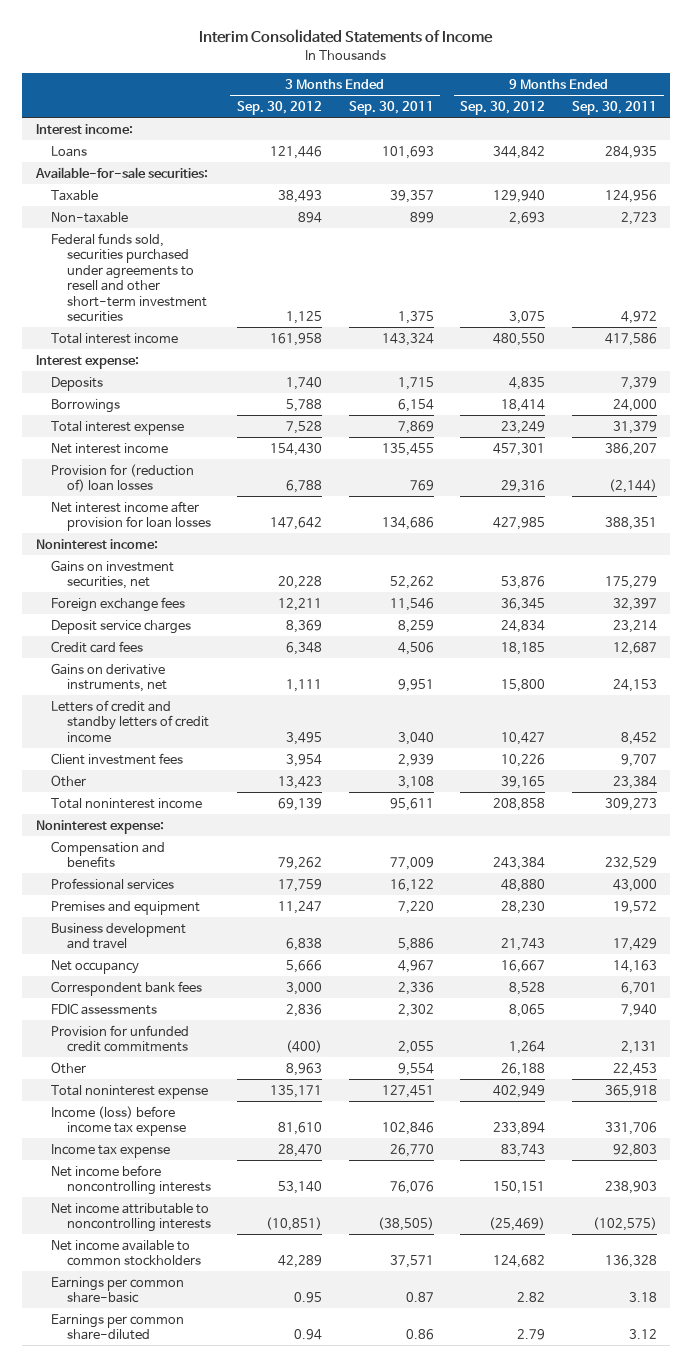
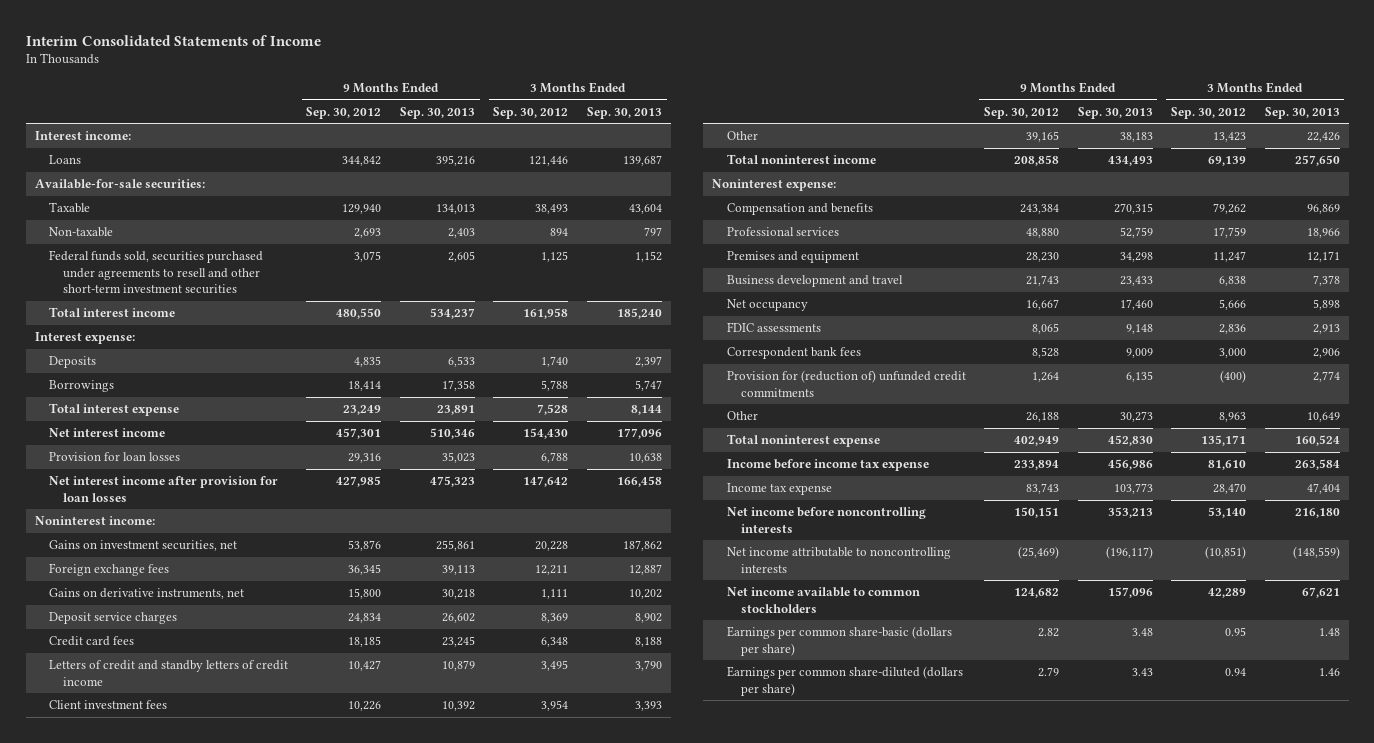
- | 3 Months Ended Sep. 30, 2012 | 3 Months Ended Sep. 30, 2011 | 9 Months Ended Sep. 30, 2012 | 9 Months Ended Sep. 30, 2011
+ | 9 Months Ended Sep. 30, 2012 | 9 Months Ended Sep. 30, 2013 | 3 Months Ended Sep. 30, 2012 | 3 Months Ended Sep. 30, 2013
- Provision for (reduction of) loan losses | 6,788 | 769 | 29,316 | (2,144)
+ Provision for loan losses | 29,316 | 35,023 | 6,788 | 10,638
moved up: Gains on derivative instruments, net | 15,800 | 30,218 | 1,111 | 10,202
- Provision for unfunded credit commitments | (400) | 2,055 | 1,264 | 2,131
moved down: Correspondent bank fees | 8,528 | 9,009 | 3,000 | 2,906
+ Provision for (reduction of) unfunded credit commitments | 1,264 | 6,135 | (400) | 2,774
- Income (loss) before income tax expense | 81,610 | 102,846 | 233,894 | 331,706
+ Income before income tax expense | 233,894 | 456,986 | 81,610 | 263,584
- Earnings per common share-basic | 0.95 | 0.87 | 2.82 | 3.18
- Earnings per common share-diluted | 0.94 | 0.86 | 2.79 | 3.12
+ Earnings per common share-basic (dollars per share) | 2.82 | 3.48 | 0.95 | 1.48
+ Earnings per common share-diluted (dollars per share) | 2.79 | 3.43 | 0.94 | 1.46

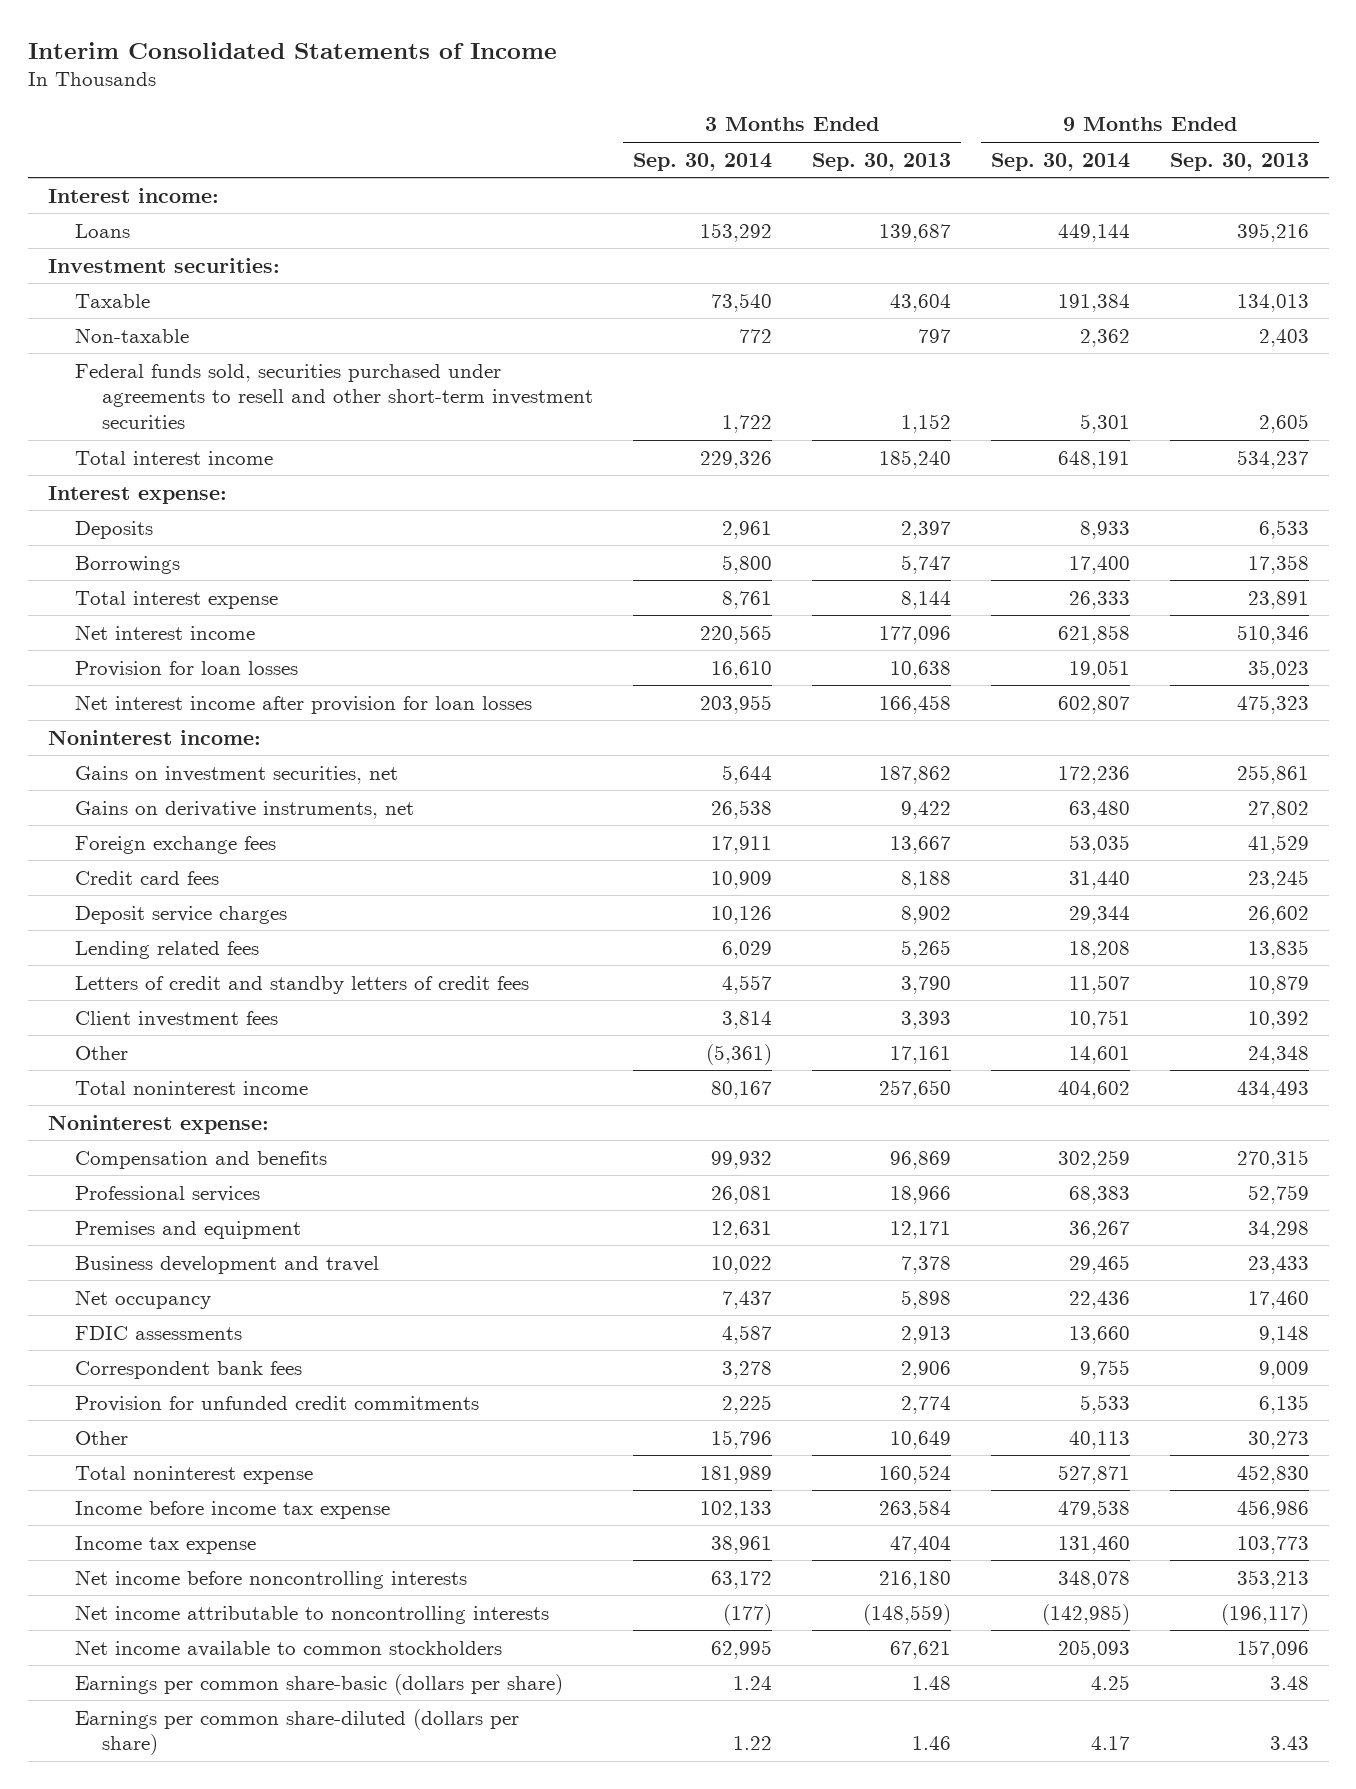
- | 9 Months Ended Sep. 30, 2012 | 9 Months Ended Sep. 30, 2013 | 3 Months Ended Sep. 30, 2012 | 3 Months Ended Sep. 30, 2013
+ | 3 Months Ended Sep. 30, 2014 | 3 Months Ended Sep. 30, 2013 | 9 Months Ended Sep. 30, 2014 | 9 Months Ended Sep. 30, 2013
- Available-for-sale securities:
+ Investment securities:
- Foreign exchange fees | 36,345 | 39,113 | 12,211 | 12,887
- Gains on derivative instruments, net | 15,800 | 30,218 | 1,111 | 10,202
+ Gains on derivative instruments, net | 26,538 | 9,422 | 63,480 | 27,802
+ Foreign exchange fees | 17,911 | 13,667 | 53,035 | 41,529
- Letters of credit and standby letters of credit income | 10,427 | 10,879 | 3,495 | 3,790
moved down: Deposit service charges | 10,126 | 8,902 | 29,344 | 26,602
+ Lending related fees | 6,029 | 5,265 | 18,208 | 13,835
+ Letters of credit and standby letters of credit fees | 4,557 | 3,790 | 11,507 | 10,879
- Other | 39,165 | 38,183 | 13,423 | 22,426
+ Other | (5,361) | 17,161 | 14,601 | 24,348
- Provision for (reduction of) unfunded credit commitments | 1,264 | 6,135 | (400) | 2,774
+ Provision for unfunded credit commitments | 2,225 | 2,774 | 5,533 | 6,135

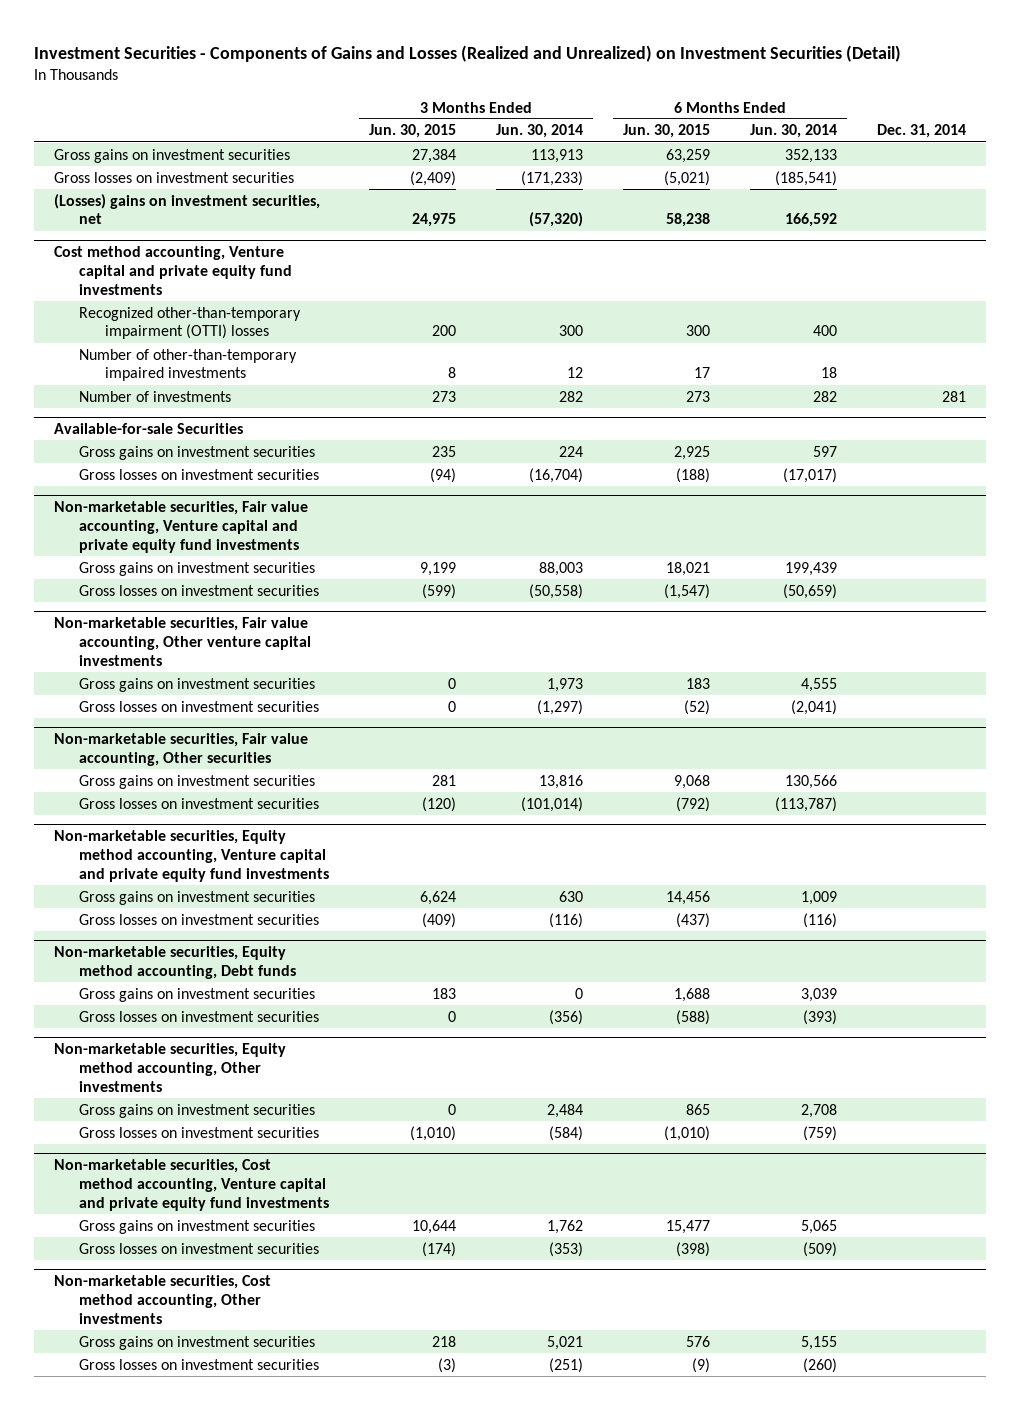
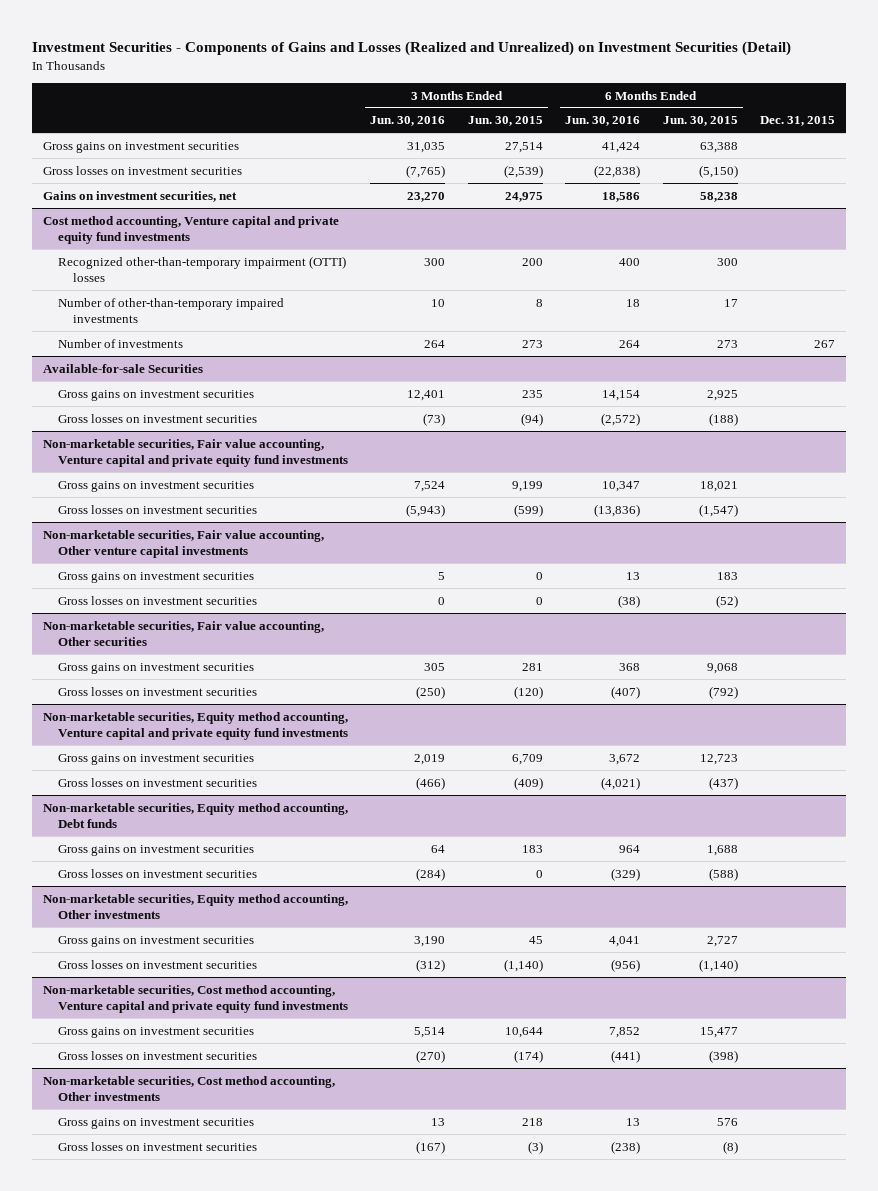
- | 3 Months Ended Jun. 30, 2015 | 3 Months Ended Jun. 30, 2014 | 6 Months Ended Jun. 30, 2015 | 6 Months Ended Jun. 30, 2014 | Dec. 31, 2014
+ | 3 Months Ended Jun. 30, 2016 | 3 Months Ended Jun. 30, 2015 | 6 Months Ended Jun. 30, 2016 | 6 Months Ended Jun. 30, 2015 | Dec. 31, 2015
- Gross gains on investment securities | 27,384 | 113,913 | 63,259 | 352,133 |
- Gross losses on investment securities | (2,409) | (171,233) | (5,021) | (185,541) |
- (Losses) gains on investment securities, net | 24,975 | (57,320) | 58,238 | 166,592 |
+ Gross gains on investment securities | 31,035 | 27,514 | 41,424 | 63,388 |
+ Gross losses on investment securities | (7,765) | (2,539) | (22,838) | (5,150) |
+ Gains on investment securities, net | 23,270 | 24,975 | 18,586 | 58,238 |
@ Non-marketable securities, Equity method accounting, Venture capital and private equity fund investments
- Gross gains on investment securities | 6,624 | 630 | 14,456 | 1,009 |
+ Gross gains on investment securities | 2,019 | 6,709 | 3,672 | 12,723 |
@ Non-marketable securities, Equity method accounting, Other investments
- Gross gains on investment securities | 0 | 2,484 | 865 | 2,708 |
- Gross losses on investment securities | (1,010) | (584) | (1,010) | (759) |
+ Gross gains on investment securities | 3,190 | 45 | 4,041 | 2,727 |
+ Gross losses on investment securities | (312) | (1,140) | (956) | (1,140) |
@ Non-marketable securities, Cost method accounting, Other investments
- Gross losses on investment securities | (3) | (251) | (9) | (260) |
+ Gross losses on investment securities | (167) | (3) | (238) | (8) |

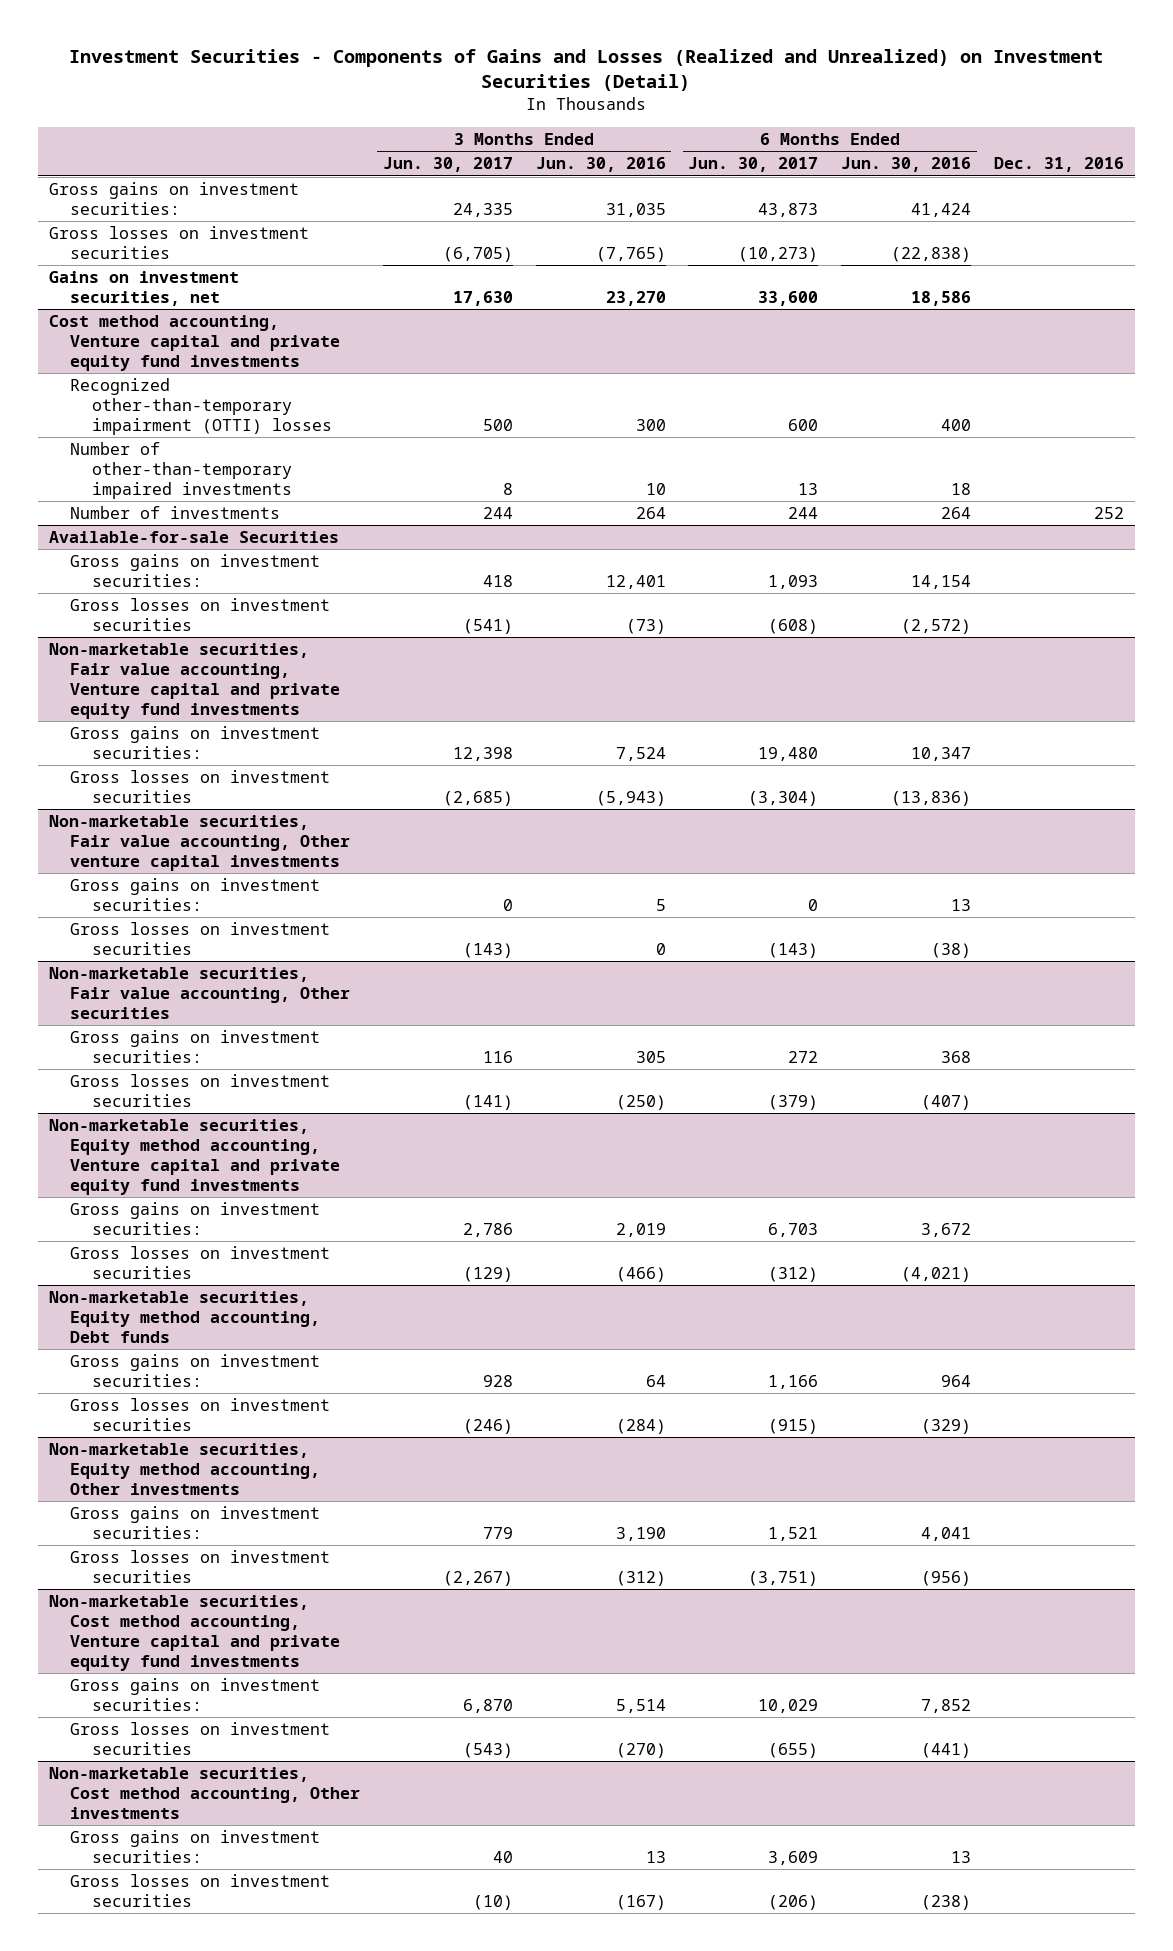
- | 3 Months Ended Jun. 30, 2016 | 3 Months Ended Jun. 30, 2015 | 6 Months Ended Jun. 30, 2016 | 6 Months Ended Jun. 30, 2015 | Dec. 31, 2015
+ | 3 Months Ended Jun. 30, 2017 | 3 Months Ended Jun. 30, 2016 | 6 Months Ended Jun. 30, 2017 | 6 Months Ended Jun. 30, 2016 | Dec. 31, 2016
- Gross gains on investment securities | 31,035 | 27,514 | 41,424 | 63,388 |
+ Gross gains on investment securities: | 24,335 | 31,035 | 43,873 | 41,424 |
@ Available-for-sale Securities
- Gross gains on investment securities | 12,401 | 235 | 14,154 | 2,925 |
+ Gross gains on investment securities: | 418 | 12,401 | 1,093 | 14,154 |
@ Non-marketable securities, Fair value accounting, Venture capital and private equity fund investments
- Gross gains on investment securities | 7,524 | 9,199 | 10,347 | 18,021 |
+ Gross gains on investment securities: | 12,398 | 7,524 | 19,480 | 10,347 |
@ Non-marketable securities, Fair value accounting, Other venture capital investments
- Gross gains on investment securities | 5 | 0 | 13 | 183 |
+ Gross gains on investment securities: | 0 | 5 | 0 | 13 |
@ Non-marketable securities, Fair value accounting, Other securities
- Gross gains on investment securities | 305 | 281 | 368 | 9,068 |
+ Gross gains on investment securities: | 116 | 305 | 272 | 368 |
@ Non-marketable securities, Equity method accounting, Venture capital and private equity fund investments
- Gross gains on investment securities | 2,019 | 6,709 | 3,672 | 12,723 |
+ Gross gains on investment securities: | 2,786 | 2,019 | 6,703 | 3,672 |
@ Non-marketable securities, Equity method accounting, Debt funds
- Gross gains on investment securities | 64 | 183 | 964 | 1,688 |
+ Gross gains on investment securities: | 928 | 64 | 1,166 | 964 |
@ Non-marketable securities, Equity method accounting, Other investments
- Gross gains on investment securities | 3,190 | 45 | 4,041 | 2,727 |
+ Gross gains on investment securities: | 779 | 3,190 | 1,521 | 4,041 |
@ Non-marketable securities, Cost method accounting, Venture capital and private equity fund investments
- Gross gains on investment securities | 5,514 | 10,644 | 7,852 | 15,477 |
+ Gross gains on investment securities: | 6,870 | 5,514 | 10,029 | 7,852 |
@ Non-marketable securities, Cost method accounting, Other investments
- Gross gains on investment securities | 13 | 218 | 13 | 576 |
+ Gross gains on investment securities: | 40 | 13 | 3,609 | 13 |

